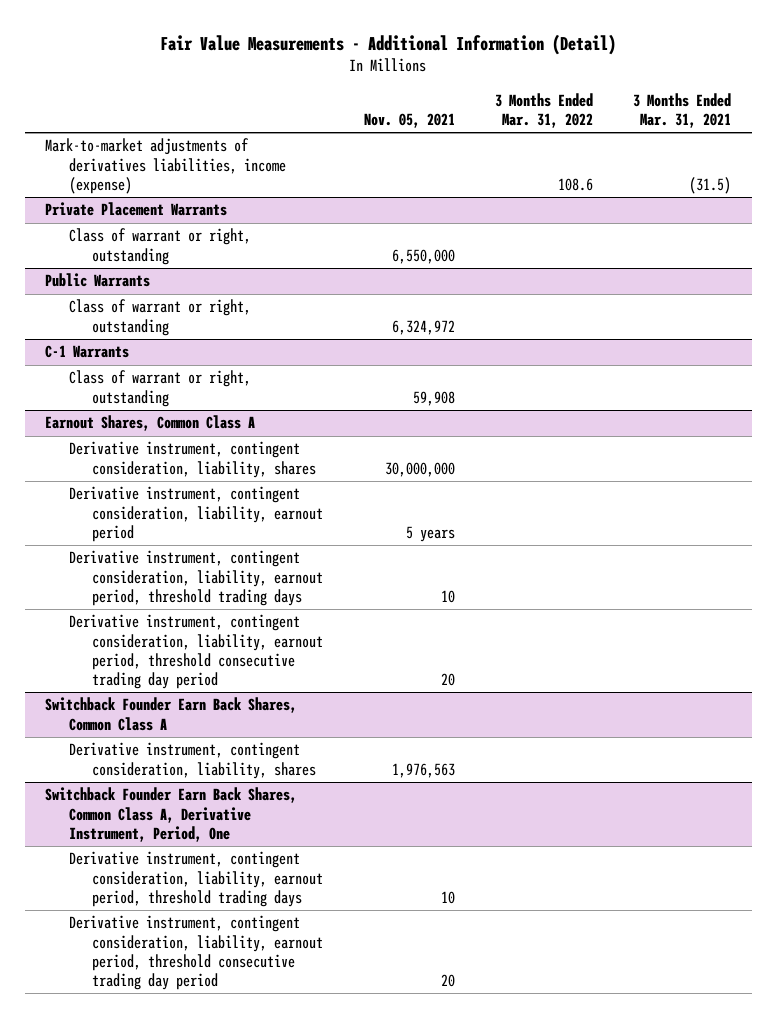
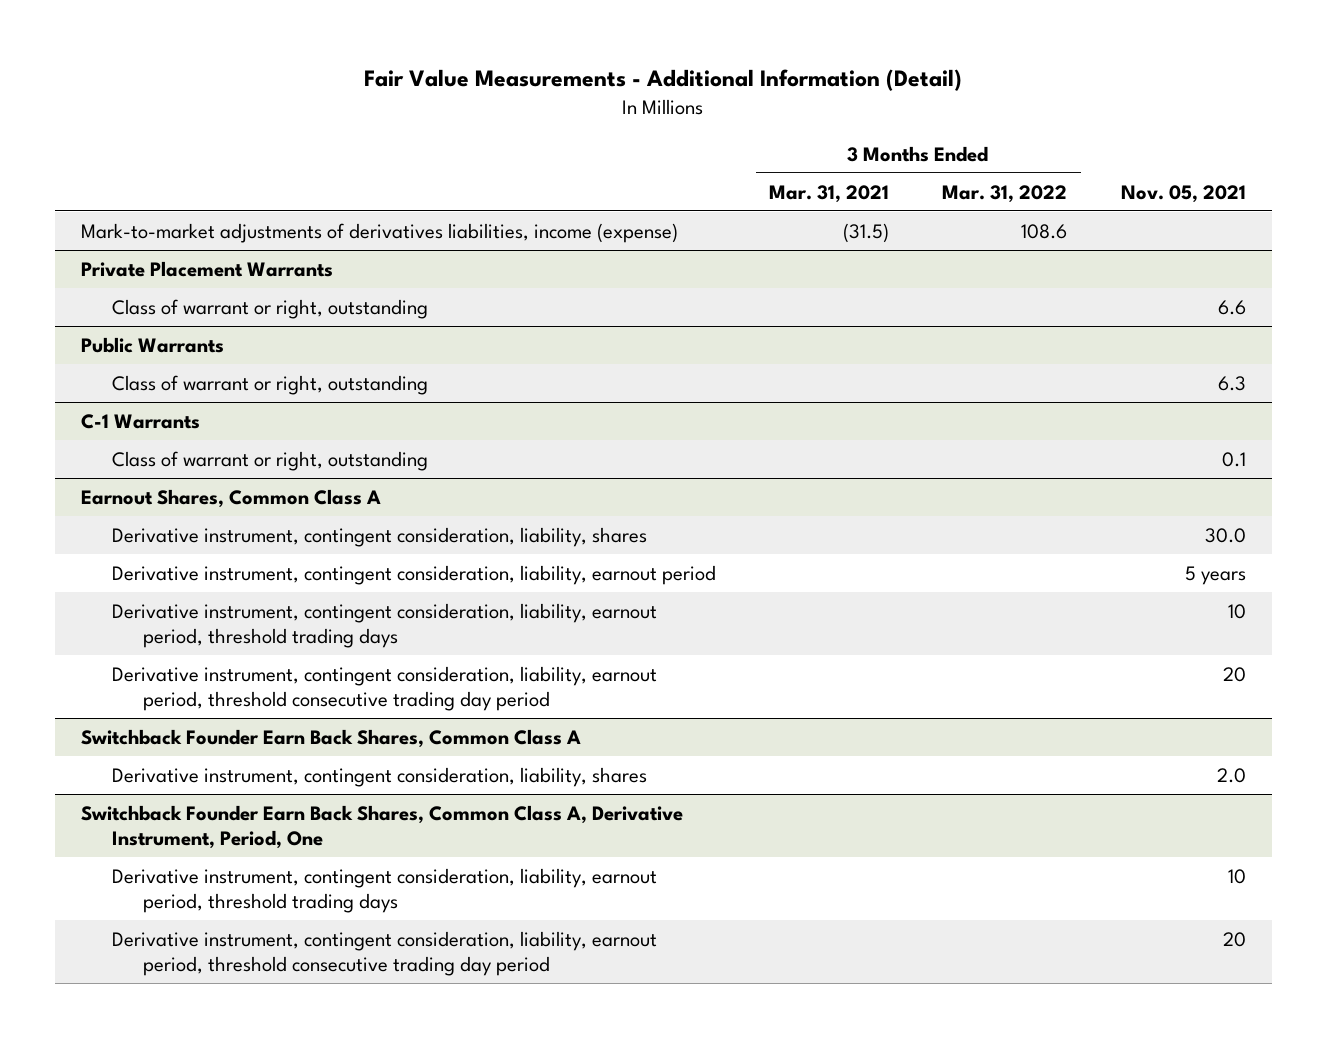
- | Nov. 05, 2021 | 3 Months Ended Mar. 31, 2022 | 3 Months Ended Mar. 31, 2021
+ | 3 Months Ended Mar. 31, 2021 | 3 Months Ended Mar. 31, 2022 | Nov. 05, 2021
@ Private Placement Warrants
- Class of warrant or right, outstanding | 6,550,000 | |
+ Class of warrant or right, outstanding | | | 6.6
@ Public Warrants
- Class of warrant or right, outstanding | 6,324,972 | |
+ Class of warrant or right, outstanding | | | 6.3
@ C-1 Warrants
- Class of warrant or right, outstanding | 59,908 | |
+ Class of warrant or right, outstanding | | | 0.1
@ Earnout Shares, Common Class A
- Derivative instrument, contingent consideration, liability, shares | 30,000,000 | |
+ Derivative instrument, contingent consideration, liability, shares | | | 30.0
@ Switchback Founder Earn Back Shares, Common Class A
- Derivative instrument, contingent consideration, liability, shares | 1,976,563 | |
+ Derivative instrument, contingent consideration, liability, shares | | | 2.0

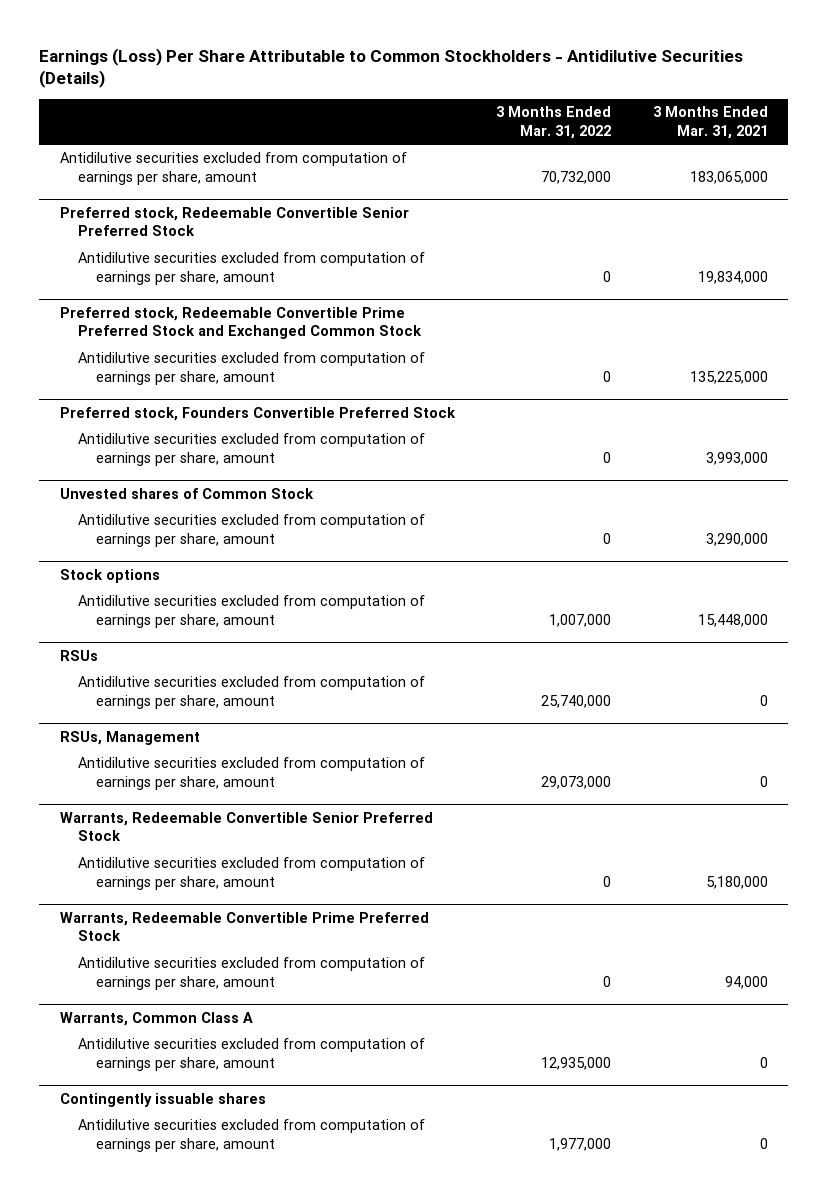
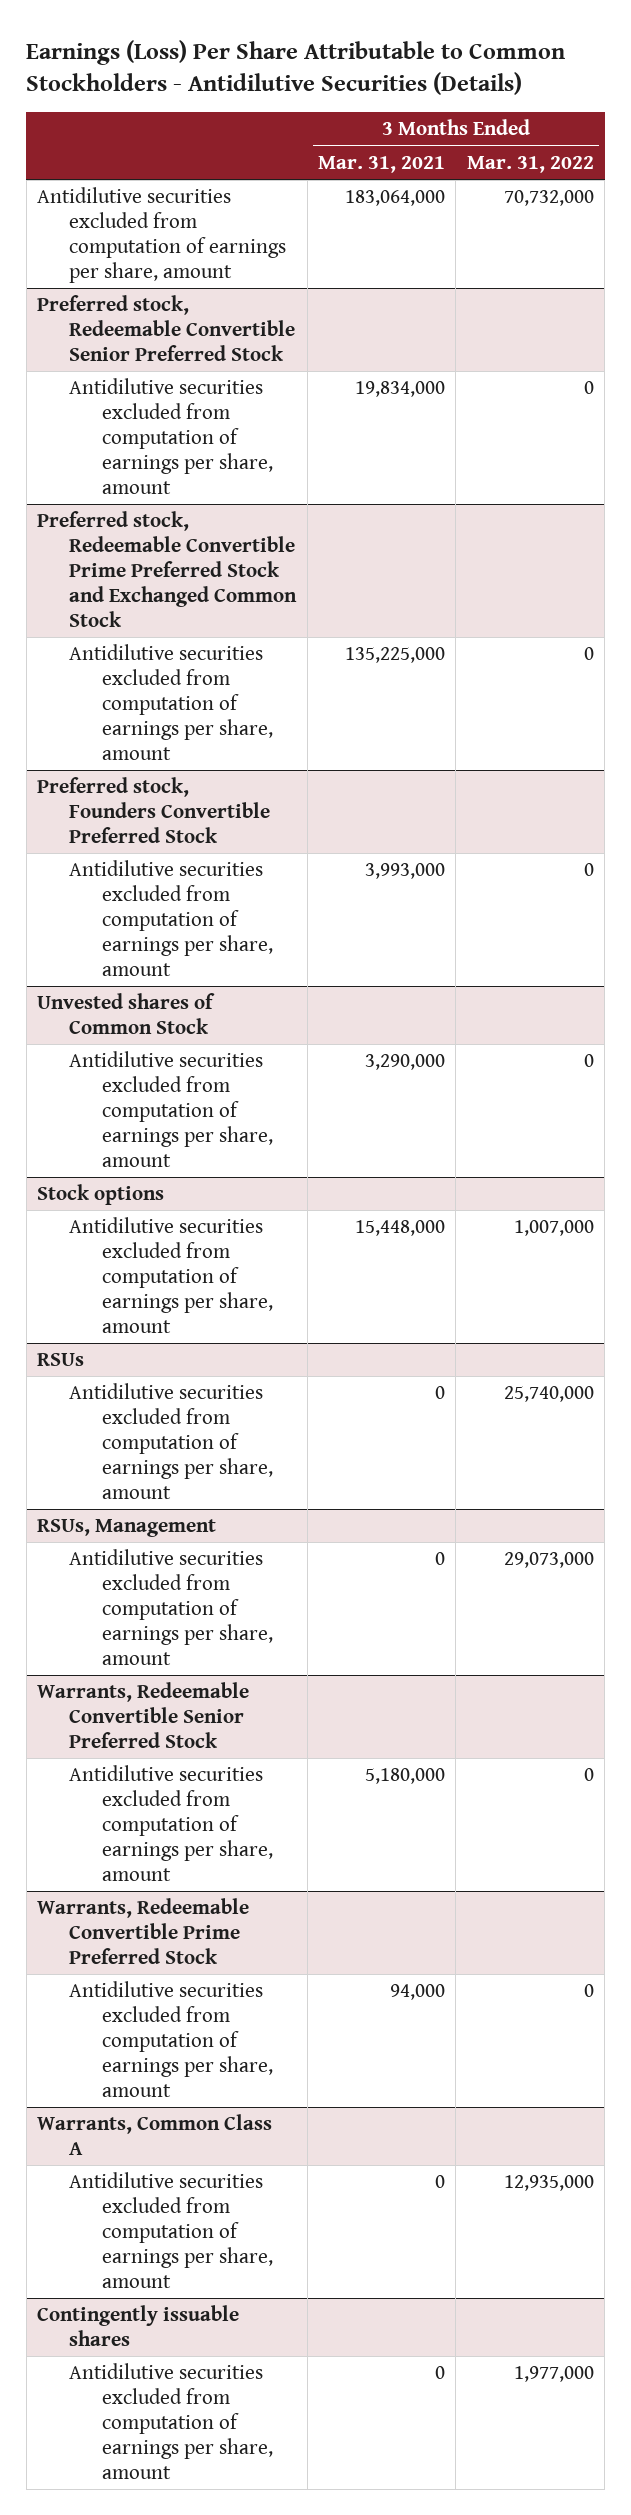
- | 3 Months Ended Mar. 31, 2022 | 3 Months Ended Mar. 31, 2021
+ | 3 Months Ended Mar. 31, 2021 | 3 Months Ended Mar. 31, 2022
- Antidilutive securities excluded from computation of earnings per share, amount | 70,732,000 | 183,065,000
+ Antidilutive securities excluded from computation of earnings per share, amount | 183,064,000 | 70,732,000

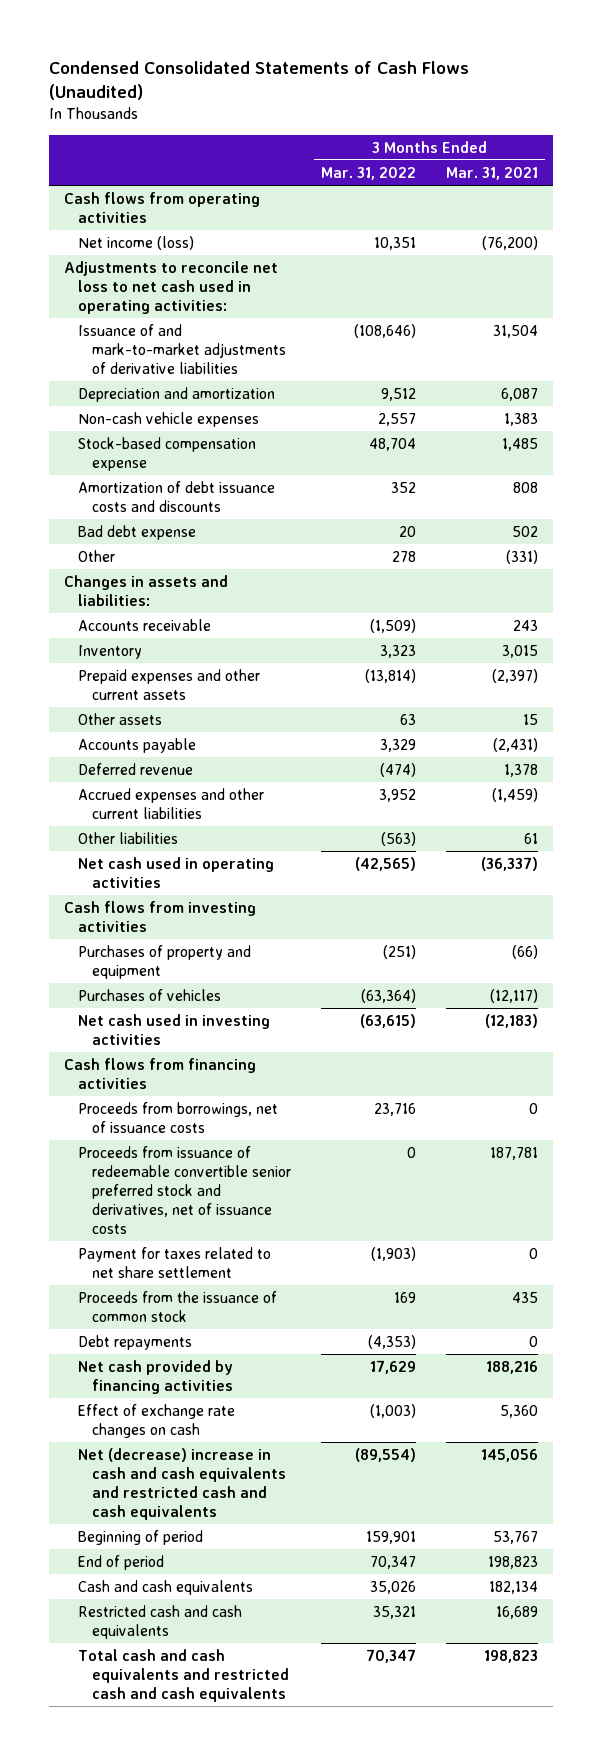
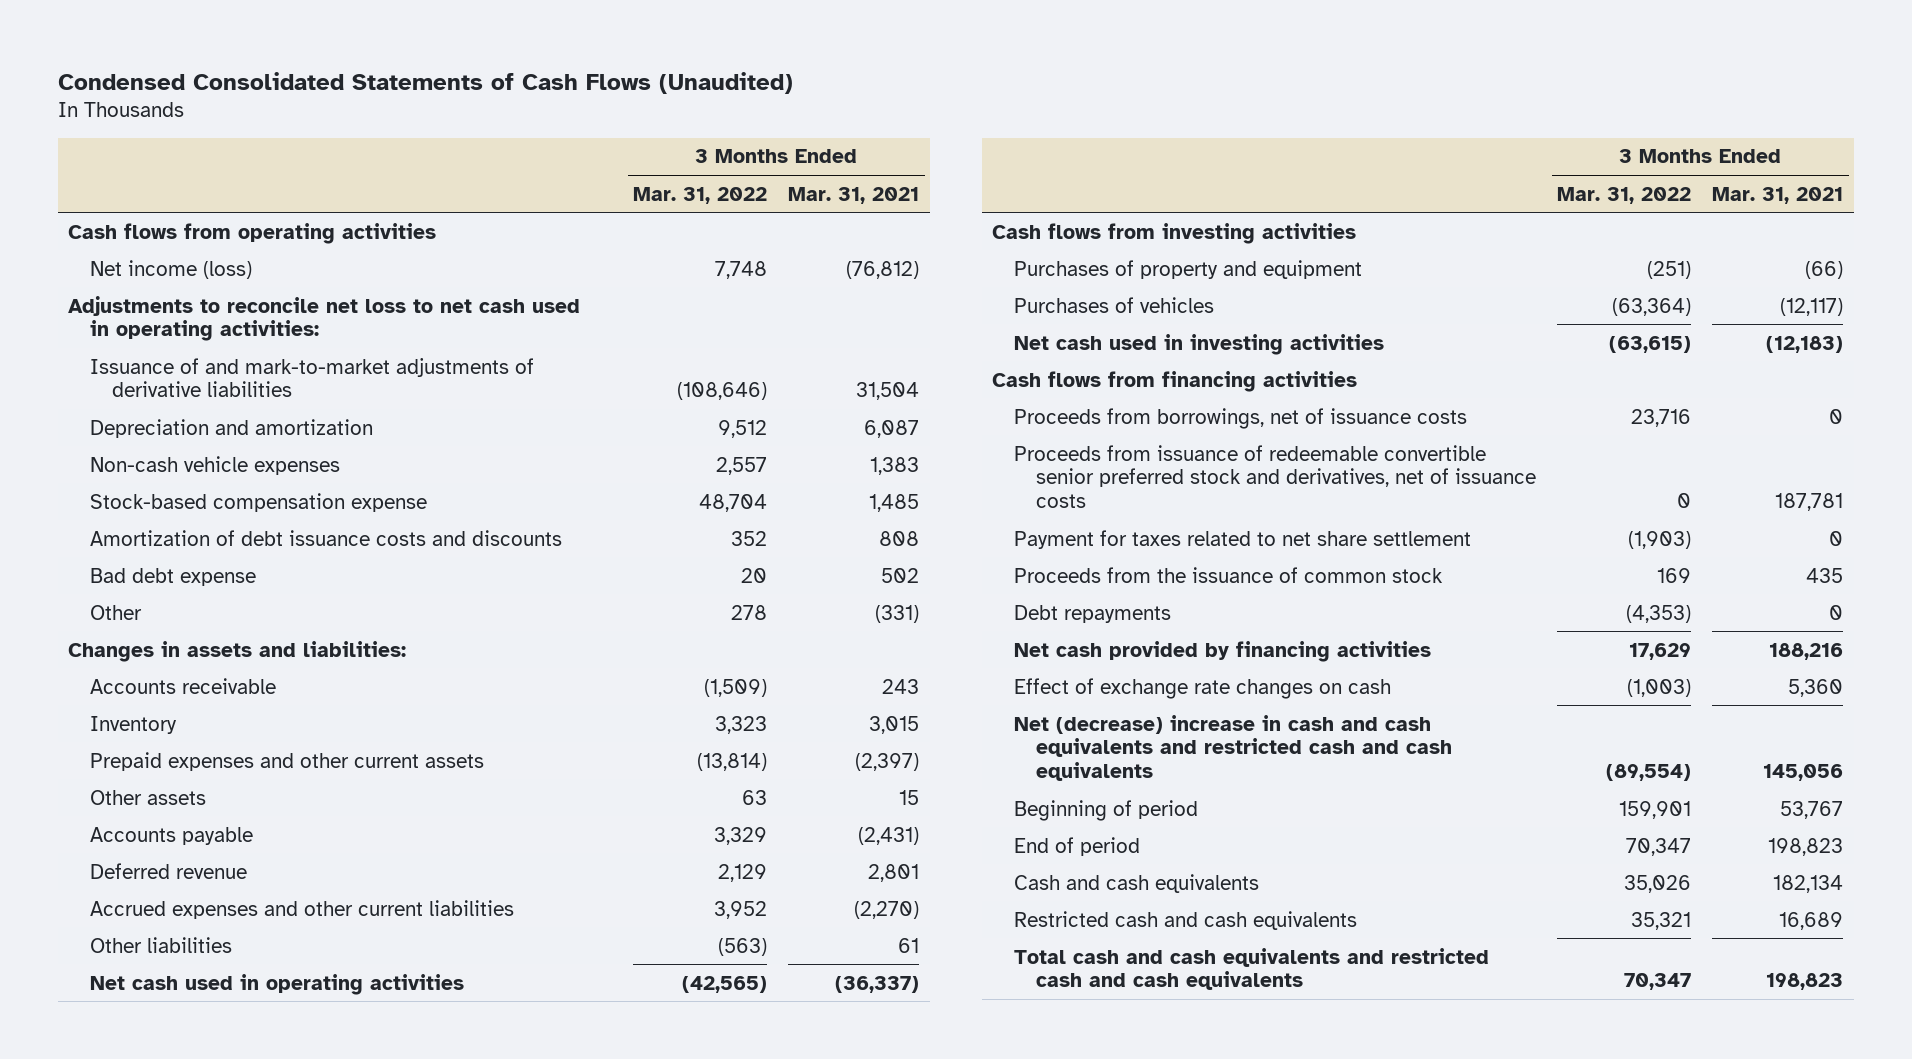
- Net income (loss) | 10,351 | (76,200)
+ Net income (loss) | 7,748 | (76,812)
- Deferred revenue | (474) | 1,378
- Accrued expenses and other current liabilities | 3,952 | (1,459)
+ Deferred revenue | 2,129 | 2,801
+ Accrued expenses and other current liabilities | 3,952 | (2,270)

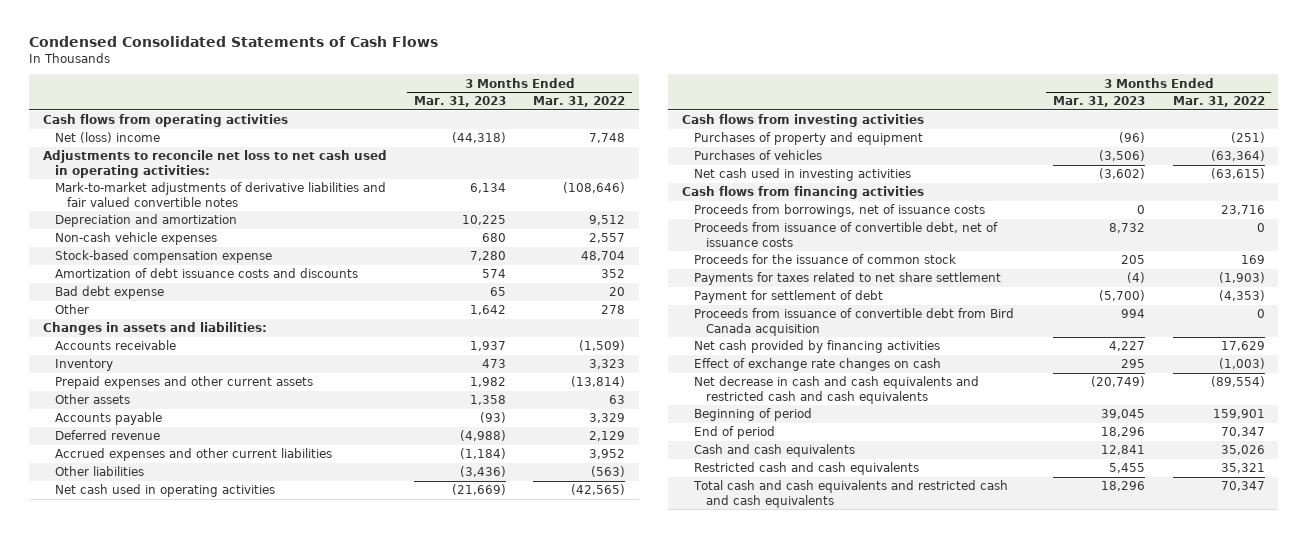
- Condensed Consolidated Statements of Cash Flows (Unaudited)
+ Condensed Consolidated Statements of Cash Flows
- | 3 Months Ended Mar. 31, 2022 | 3 Months Ended Mar. 31, 2021
+ | 3 Months Ended Mar. 31, 2023 | 3 Months Ended Mar. 31, 2022
- Net income (loss) | 7,748 | (76,812)
+ Net (loss) income | (44,318) | 7,748
- Issuance of and mark-to-market adjustments of derivative liabilities | (108,646) | 31,504
+ Mark-to-market adjustments of derivative liabilities and fair valued convertible notes | 6,134 | (108,646)
- Proceeds from issuance of redeemable convertible senior preferred stock and derivatives, net of issuance costs | 0 | 187,781
- Payment for taxes related to net share settlement | (1,903) | 0
- Proceeds from the issuance of common stock | 169 | 435
- Debt repayments | (4,353) | 0
+ Proceeds from issuance of convertible debt, net of issuance costs | 8,732 | 0
+ Proceeds for the issuance of common stock | 205 | 169
+ Payments for taxes related to net share settlement | (4) | (1,903)
+ Payment for settlement of debt | (5,700) | (4,353)
+ Proceeds from issuance of convertible debt from Bird Canada acquisition | 994 | 0
- Net (decrease) increase in cash and cash equivalents and restricted cash and cash equivalents | (89,554) | 145,056
+ Net decrease in cash and cash equivalents and restricted cash and cash equivalents | (20,749) | (89,554)

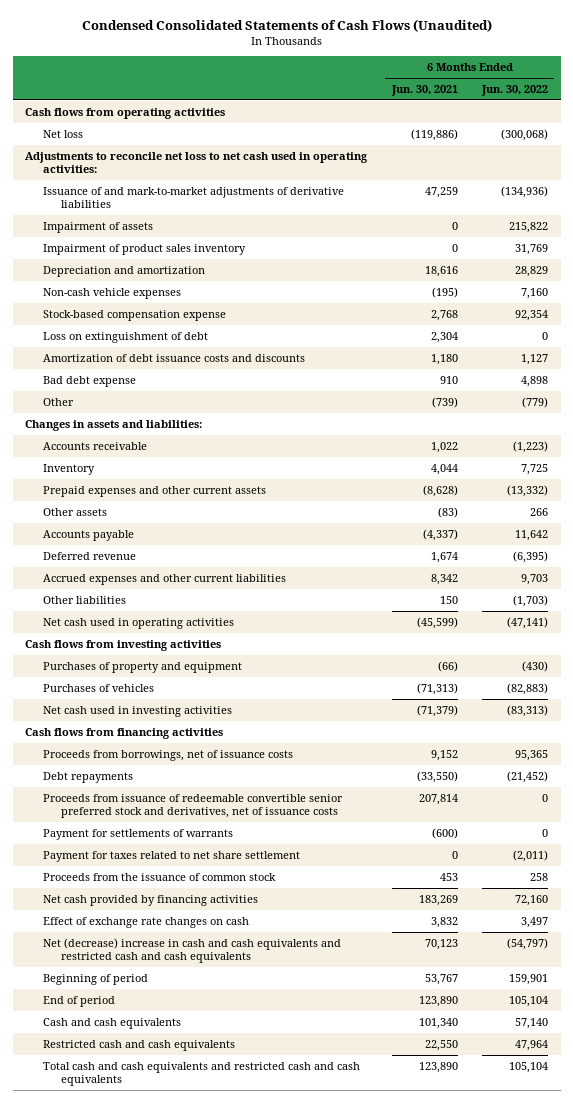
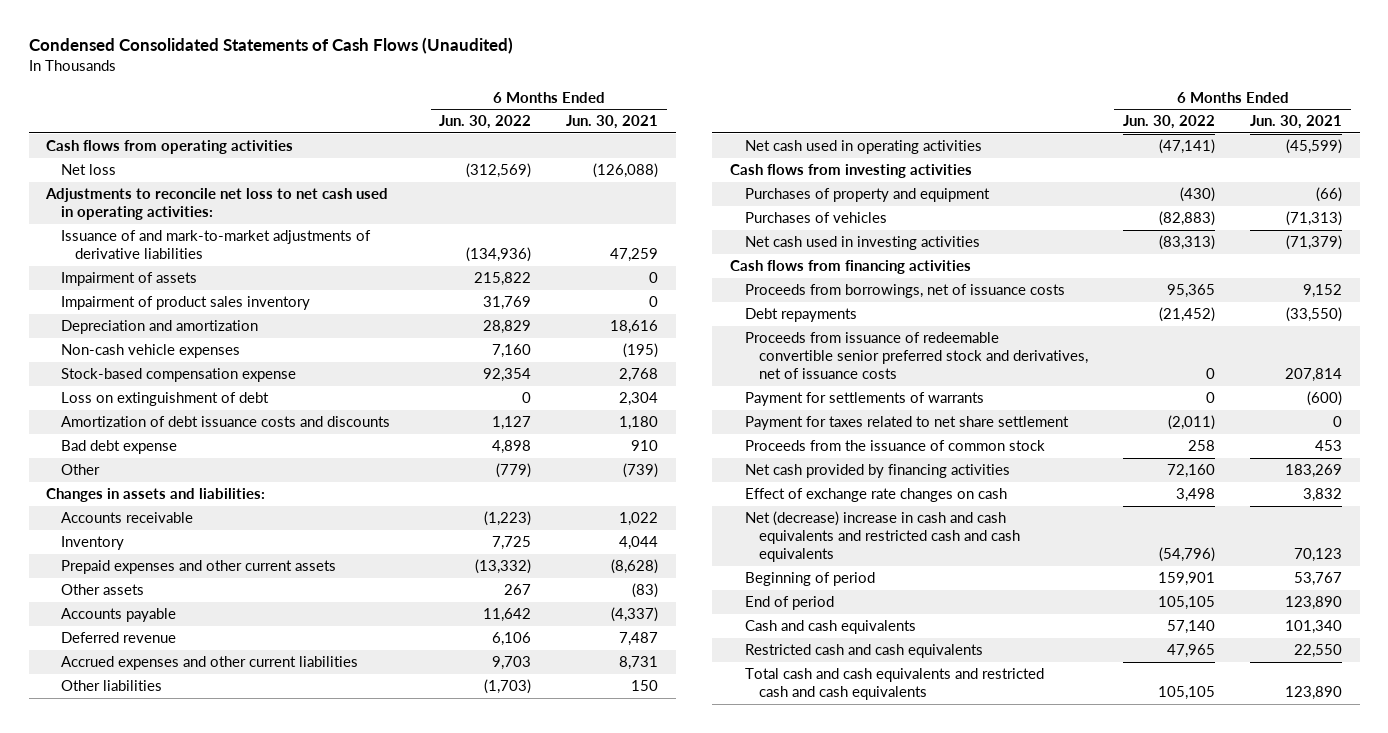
- | 6 Months Ended Jun. 30, 2021 | 6 Months Ended Jun. 30, 2022
+ | 6 Months Ended Jun. 30, 2022 | 6 Months Ended Jun. 30, 2021
- Net loss | (119,886) | (300,068)
+ Net loss | (312,569) | (126,088)
- Other assets | (83) | 266
+ Other assets | 267 | (83)
- Deferred revenue | 1,674 | (6,395)
- Accrued expenses and other current liabilities | 8,342 | 9,703
+ Deferred revenue | 6,106 | 7,487
+ Accrued expenses and other current liabilities | 9,703 | 8,731
- Effect of exchange rate changes on cash | 3,832 | 3,497
- Net (decrease) increase in cash and cash equivalents and restricted cash and cash equivalents | 70,123 | (54,797)
+ Effect of exchange rate changes on cash | 3,498 | 3,832
+ Net (decrease) increase in cash and cash equivalents and restricted cash and cash equivalents | (54,796) | 70,123
- End of period | 123,890 | 105,104
+ End of period | 105,105 | 123,890
- Restricted cash and cash equivalents | 22,550 | 47,964
- Total cash and cash equivalents and restricted cash and cash equivalents | 123,890 | 105,104
+ Restricted cash and cash equivalents | 47,965 | 22,550
+ Total cash and cash equivalents and restricted cash and cash equivalents | 105,105 | 123,890

